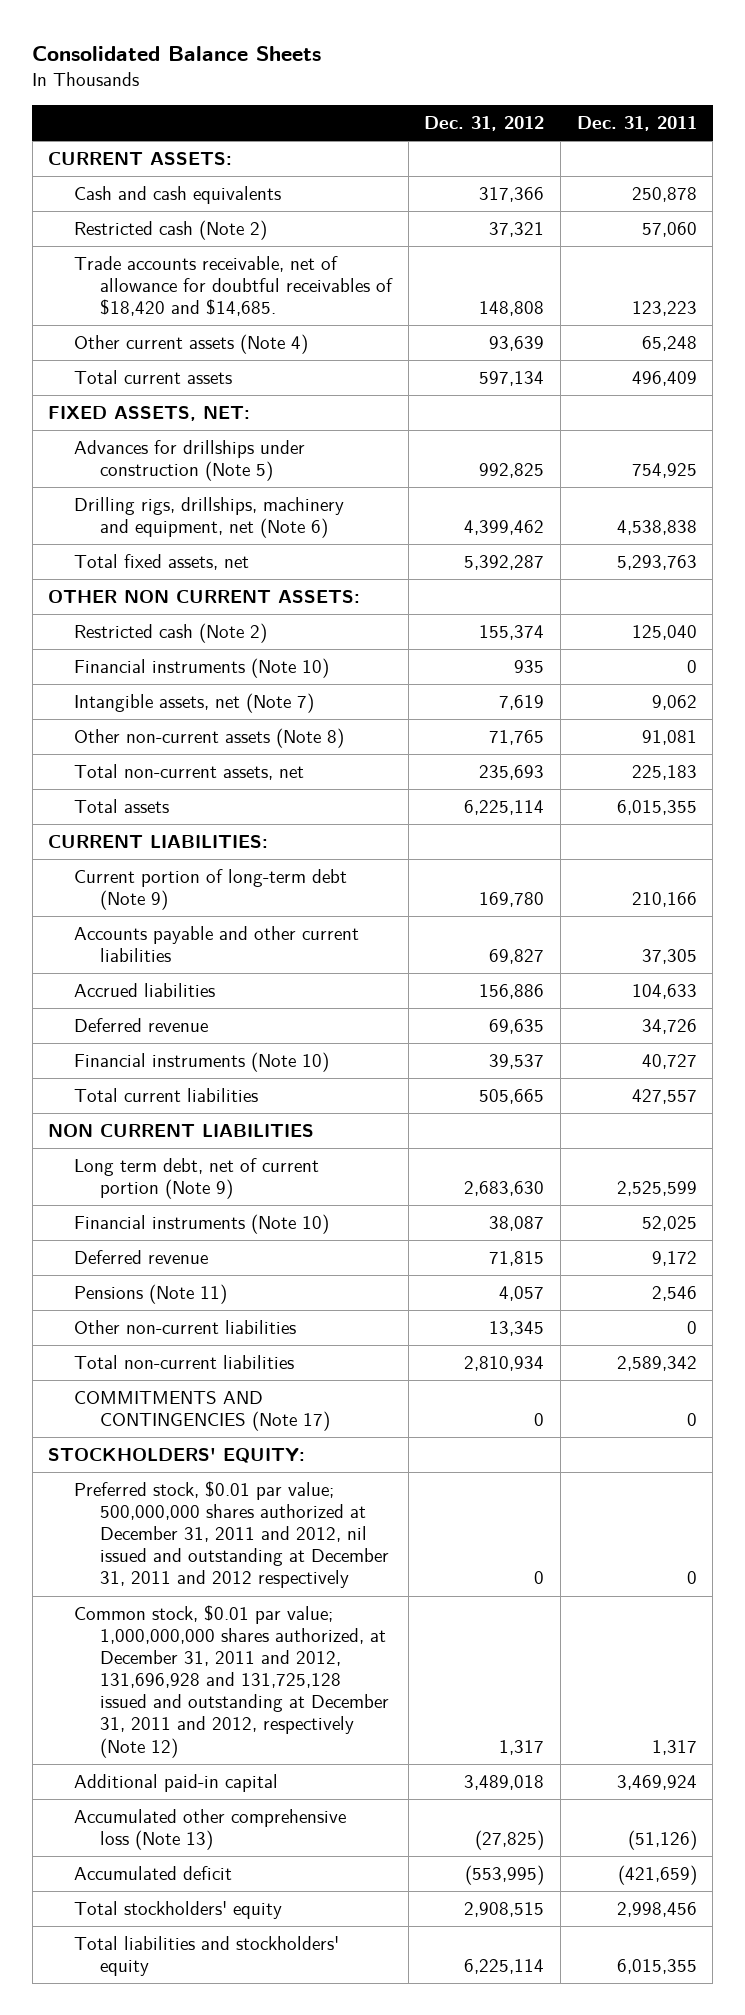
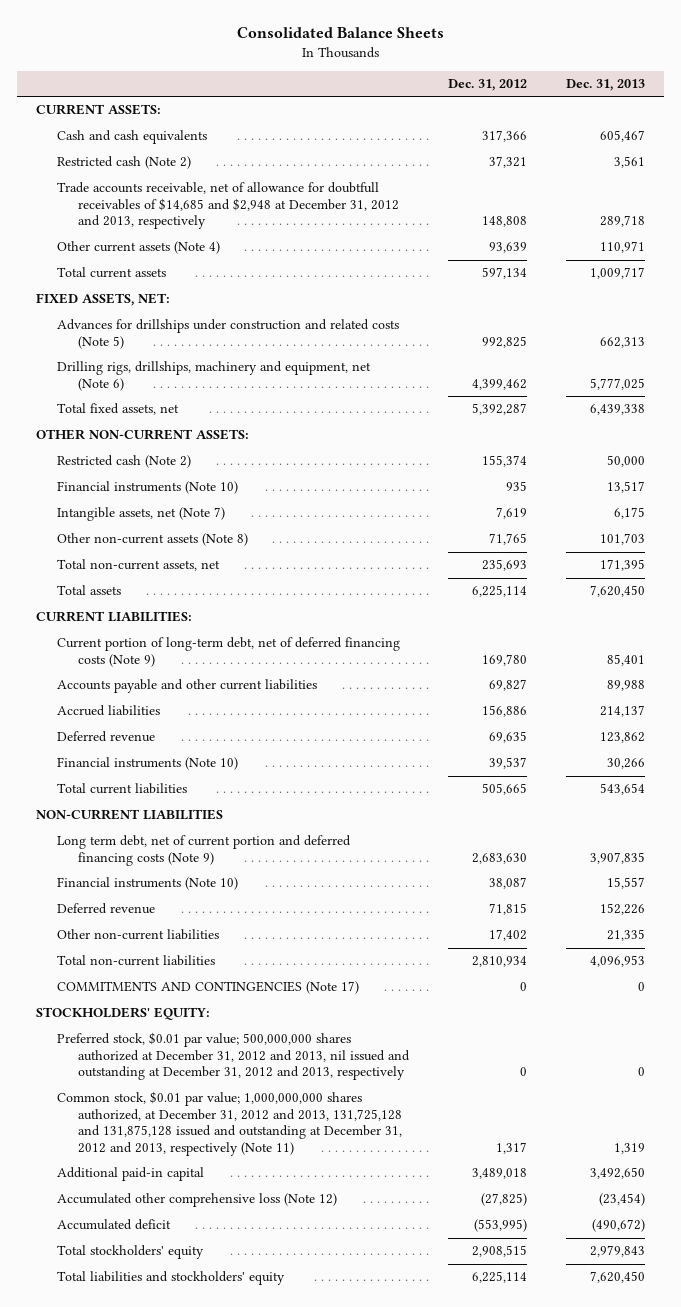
- | Dec. 31, 2012 | Dec. 31, 2011
+ | Dec. 31, 2012 | Dec. 31, 2013
- Trade accounts receivable, net of allowance for doubtful receivables of $18,420 and $14,685. | 148,808 | 123,223
+ Trade accounts receivable, net of allowance for doubtfull receivables of $14,685 and $2,948 at December 31, 2012 and 2013, respectively | 148,808 | 289,718
- Advances for drillships under construction (Note 5) | 992,825 | 754,925
+ Advances for drillships under construction and related costs (Note 5) | 992,825 | 662,313
- OTHER NON CURRENT ASSETS:
+ OTHER NON-CURRENT ASSETS:
- Current portion of long-term debt (Note 9) | 169,780 | 210,166
+ Current portion of long-term debt, net of deferred financing costs (Note 9) | 169,780 | 85,401
- NON CURRENT LIABILITIES
- Long term debt, net of current portion (Note 9) | 2,683,630 | 2,525,599
+ NON-CURRENT LIABILITIES
+ Long term debt, net of current portion and deferred financing costs (Note 9) | 2,683,630 | 3,907,835
- Pensions (Note 11) | 4,057 | 2,546
- Other non-current liabilities | 13,345 | 0
+ Other non-current liabilities | 17,402 | 21,335
- Preferred stock, $0.01 par value; 500,000,000 shares authorized at December 31, 2011 and 2012, nil issued and outstanding at December 31, 2011 and 2012 respectively | 0 | 0
- Common stock, $0.01 par value; 1,000,000,000 shares authorized, at December 31, 2011 and 2012, 131,696,928 and 131,725,128 issued and outstanding at December 31, 2011 and 2012, respectively (Note 12) | 1,317 | 1,317
+ Preferred stock, $0.01 par value; 500,000,000 shares authorized at December 31, 2012 and 2013, nil issued and outstanding at December 31, 2012 and 2013, respectively | 0 | 0
+ Common stock, $0.01 par value; 1,000,000,000 shares authorized, at December 31, 2012 and 2013, 131,725,128 and 131,875,128 issued and outstanding at December 31, 2012 and 2013, respectively (Note 11) | 1,317 | 1,319
- Accumulated other comprehensive loss (Note 13) | (27,825) | (51,126)
+ Accumulated other comprehensive loss (Note 12) | (27,825) | (23,454)

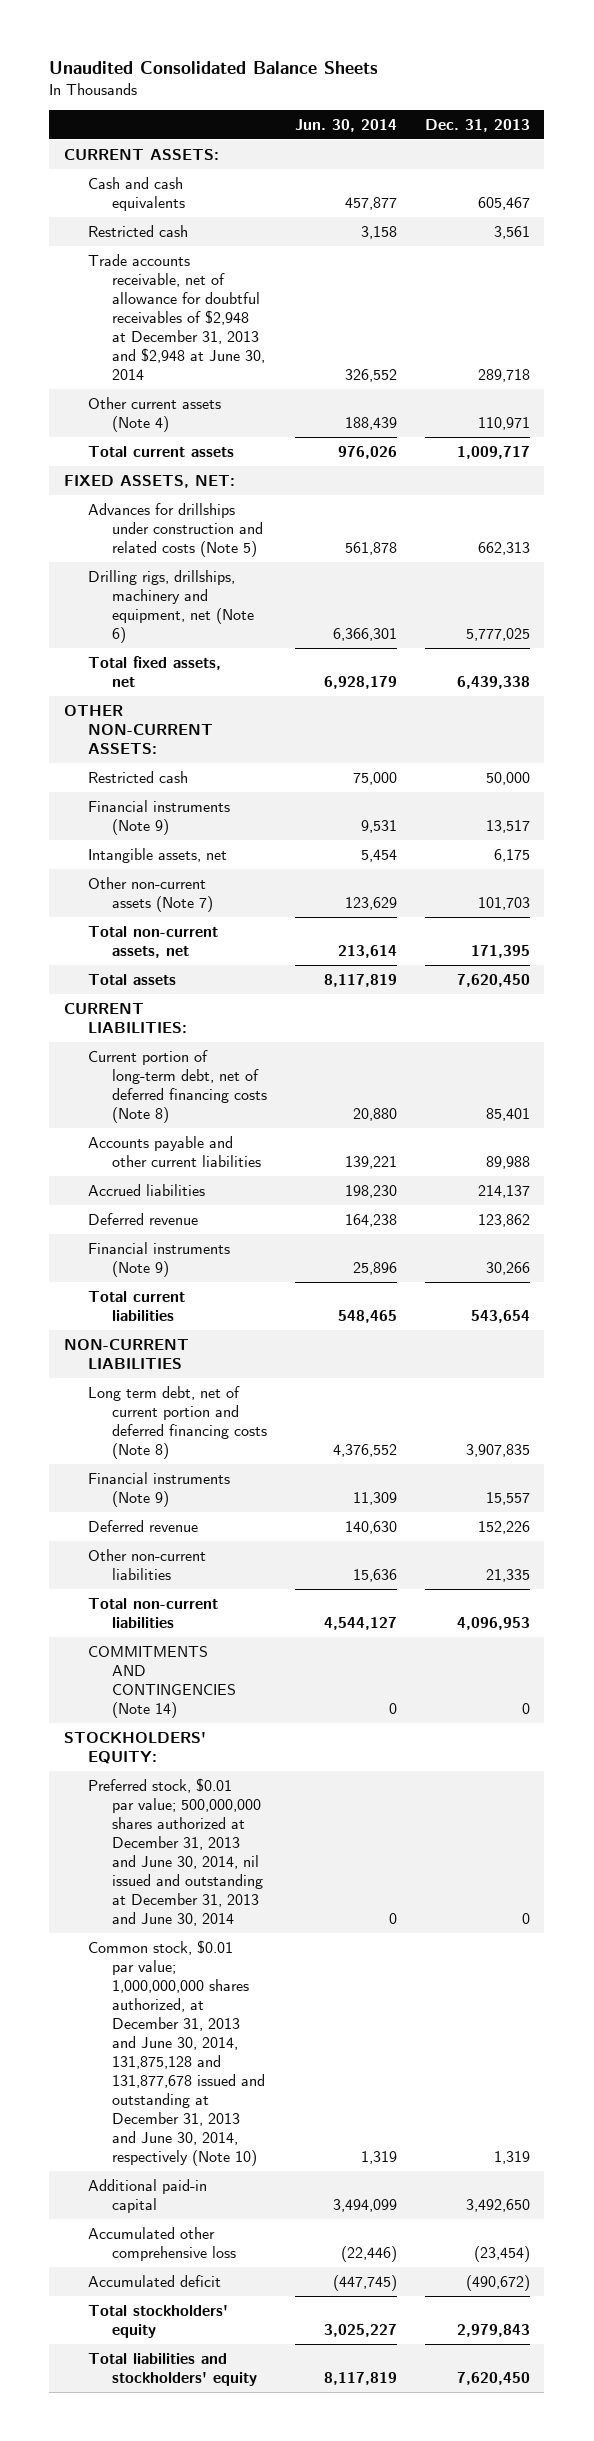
- Consolidated Balance Sheets
+ Unaudited Consolidated Balance Sheets
- | Dec. 31, 2012 | Dec. 31, 2013
+ | Jun. 30, 2014 | Dec. 31, 2013
- Restricted cash (Note 2) | 37,321 | 3,561
- Trade accounts receivable, net of allowance for doubtfull receivables of $14,685 and $2,948 at December 31, 2012 and 2013, respectively | 148,808 | 289,718
+ Restricted cash | 3,158 | 3,561
+ Trade accounts receivable, net of allowance for doubtful receivables of $2,948 at December 31, 2013 and $2,948 at June 30, 2014 | 326,552 | 289,718
- Restricted cash (Note 2) | 155,374 | 50,000
- Financial instruments (Note 10) | 935 | 13,517
- Intangible assets, net (Note 7) | 7,619 | 6,175
- Other non-current assets (Note 8) | 71,765 | 101,703
+ Restricted cash | 75,000 | 50,000
+ Financial instruments (Note 9) | 9,531 | 13,517
+ Intangible assets, net | 5,454 | 6,175
+ Other non-current assets (Note 7) | 123,629 | 101,703
- Current portion of long-term debt, net of deferred financing costs (Note 9) | 169,780 | 85,401
+ Current portion of long-term debt, net of deferred financing costs (Note 8) | 20,880 | 85,401
- Financial instruments (Note 10) | 39,537 | 30,266
+ Financial instruments (Note 9) | 25,896 | 30,266
- Long term debt, net of current portion and deferred financing costs (Note 9) | 2,683,630 | 3,907,835
- Financial instruments (Note 10) | 38,087 | 15,557
+ Long term debt, net of current portion and deferred financing costs (Note 8) | 4,376,552 | 3,907,835
+ Financial instruments (Note 9) | 11,309 | 15,557
- COMMITMENTS AND CONTINGENCIES (Note 17) | 0 | 0
+ COMMITMENTS AND CONTINGENCIES (Note 14) | 0 | 0
- Preferred stock, $0.01 par value; 500,000,000 shares authorized at December 31, 2012 and 2013, nil issued and outstanding at December 31, 2012 and 2013, respectively | 0 | 0
- Common stock, $0.01 par value; 1,000,000,000 shares authorized, at December 31, 2012 and 2013, 131,725,128 and 131,875,128 issued and outstanding at December 31, 2012 and 2013, respectively (Note 11) | 1,317 | 1,319
+ Preferred stock, $0.01 par value; 500,000,000 shares authorized at December 31, 2013 and June 30, 2014, nil issued and outstanding at December 31, 2013 and June 30, 2014 | 0 | 0
+ Common stock, $0.01 par value; 1,000,000,000 shares authorized, at December 31, 2013 and June 30, 2014, 131,875,128 and 131,877,678 issued and outstanding at December 31, 2013 and June 30, 2014, respectively (Note 10) | 1,319 | 1,319
- Accumulated other comprehensive loss (Note 12) | (27,825) | (23,454)
+ Accumulated other comprehensive loss | (22,446) | (23,454)

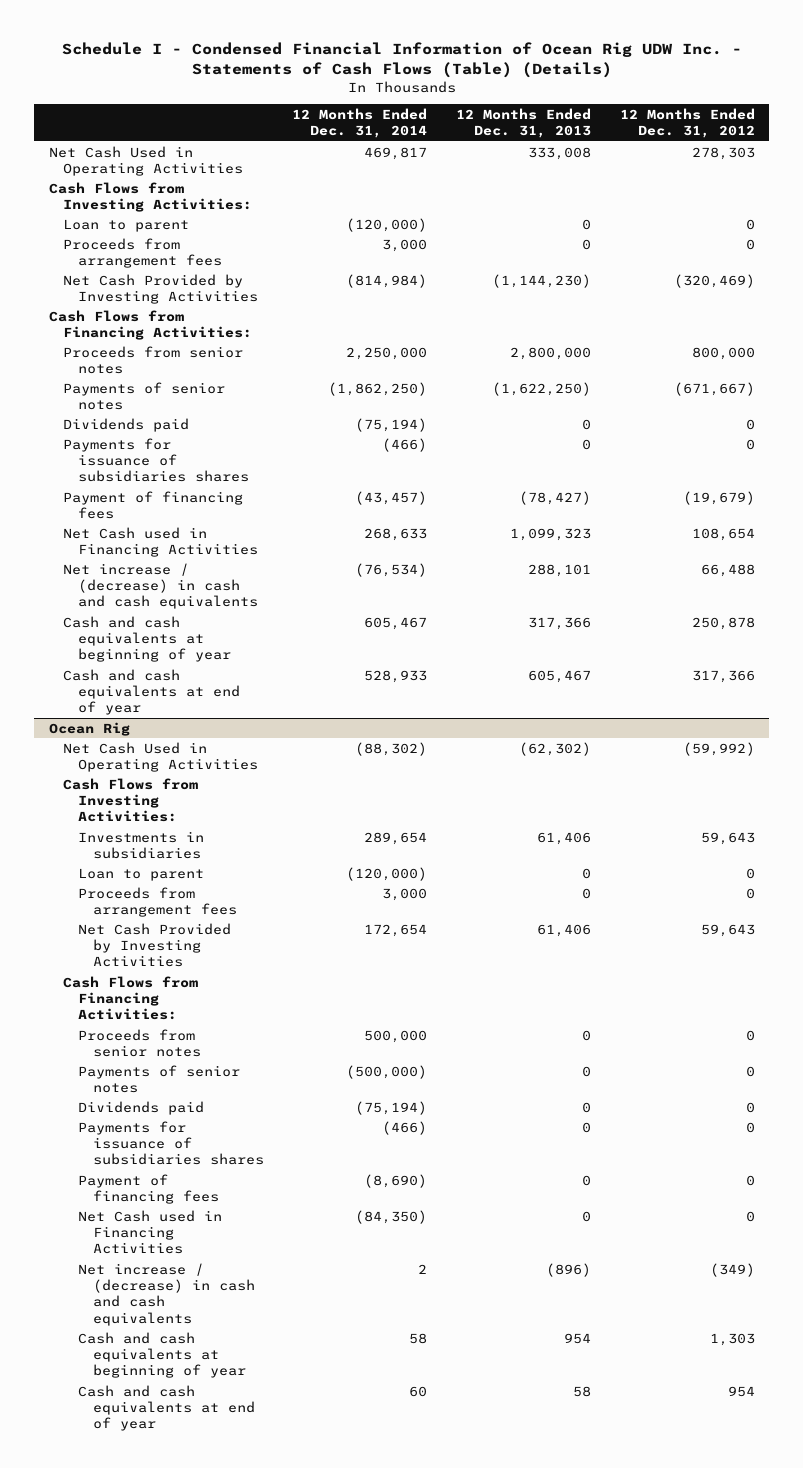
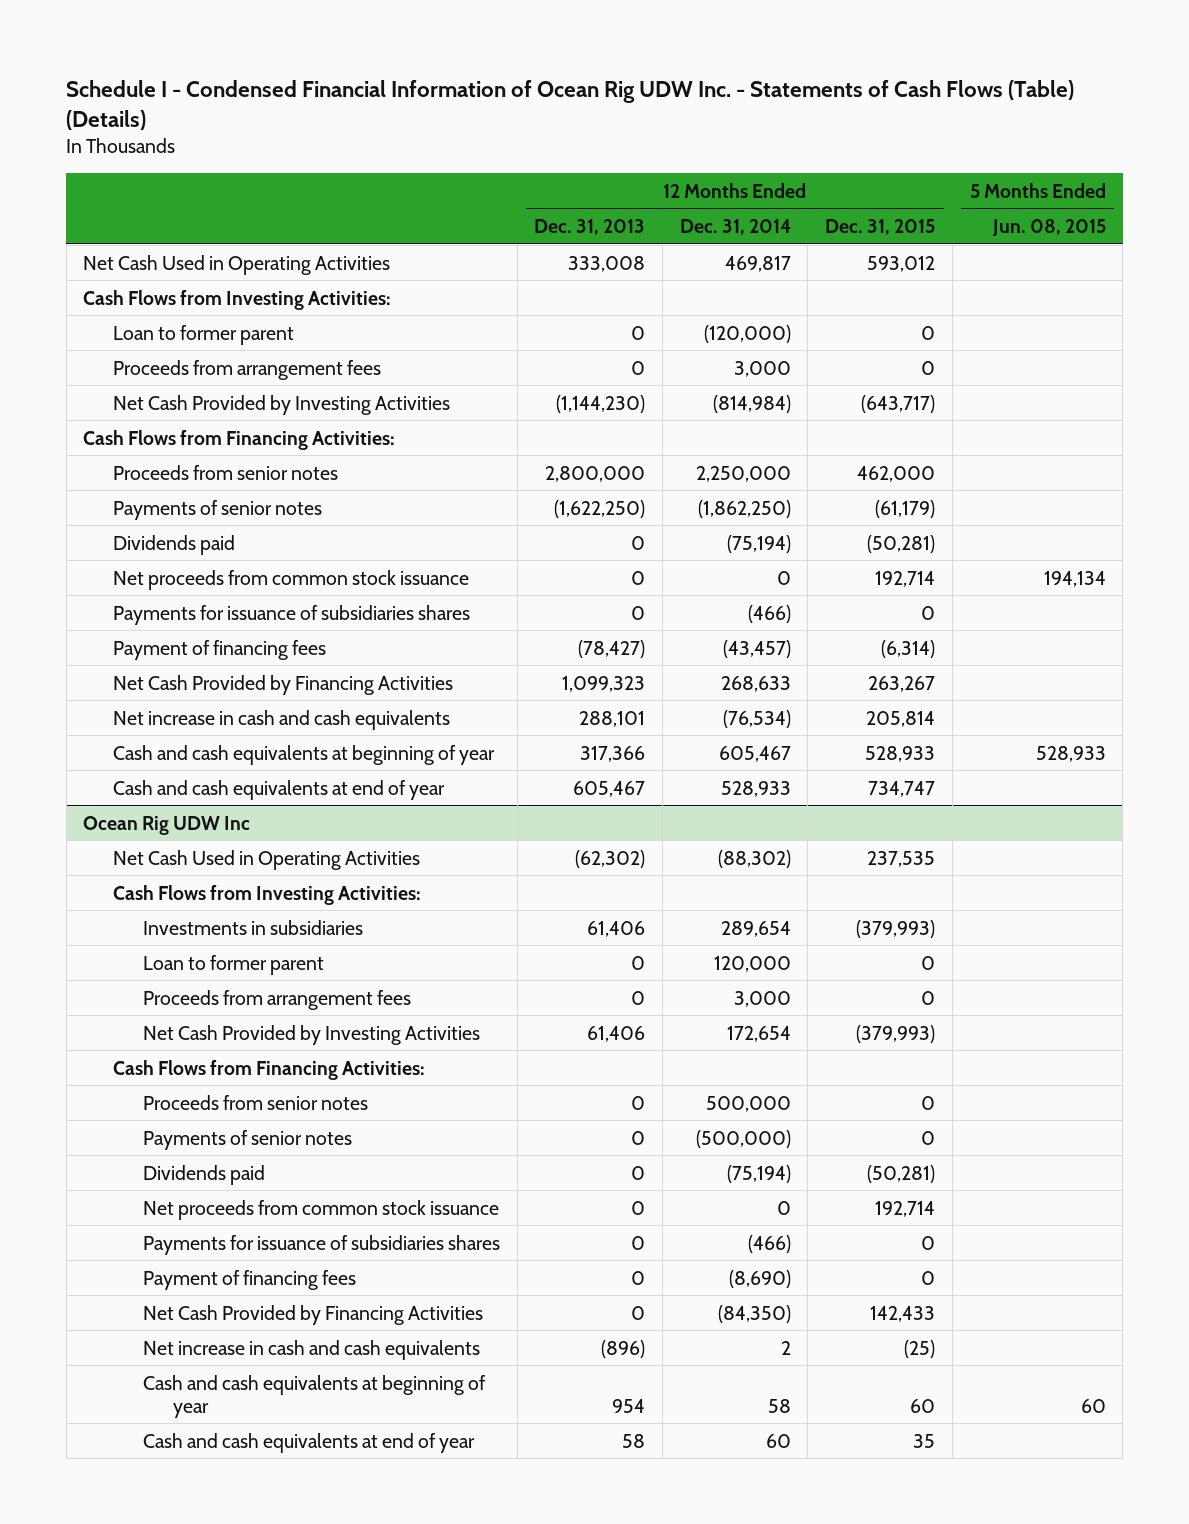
- | 12 Months Ended Dec. 31, 2014 | 12 Months Ended Dec. 31, 2013 | 12 Months Ended Dec. 31, 2012
+ | 12 Months Ended Dec. 31, 2013 | 12 Months Ended Dec. 31, 2014 | 12 Months Ended Dec. 31, 2015 | 5 Months Ended Jun. 08, 2015
- Loan to parent | (120,000) | 0 | 0
+ Loan to former parent | 0 | (120,000) | 0 |
+ Net proceeds from common stock issuance | 0 | 0 | 192,714 | 194,134
- Net Cash used in Financing Activities | 268,633 | 1,099,323 | 108,654
- Net increase / (decrease) in cash and cash equivalents | (76,534) | 288,101 | 66,488
+ Net Cash Provided by Financing Activities | 1,099,323 | 268,633 | 263,267 |
+ Net increase in cash and cash equivalents | 288,101 | (76,534) | 205,814 |
- Ocean Rig
+ Ocean Rig UDW Inc
- Loan to parent | (120,000) | 0 | 0
+ Loan to former parent | 0 | 120,000 | 0 |
+ Net proceeds from common stock issuance | 0 | 0 | 192,714 |
- Net Cash used in Financing Activities | (84,350) | 0 | 0
- Net increase / (decrease) in cash and cash equivalents | 2 | (896) | (349)
+ Net Cash Provided by Financing Activities | 0 | (84,350) | 142,433 |
+ Net increase in cash and cash equivalents | (896) | 2 | (25) |

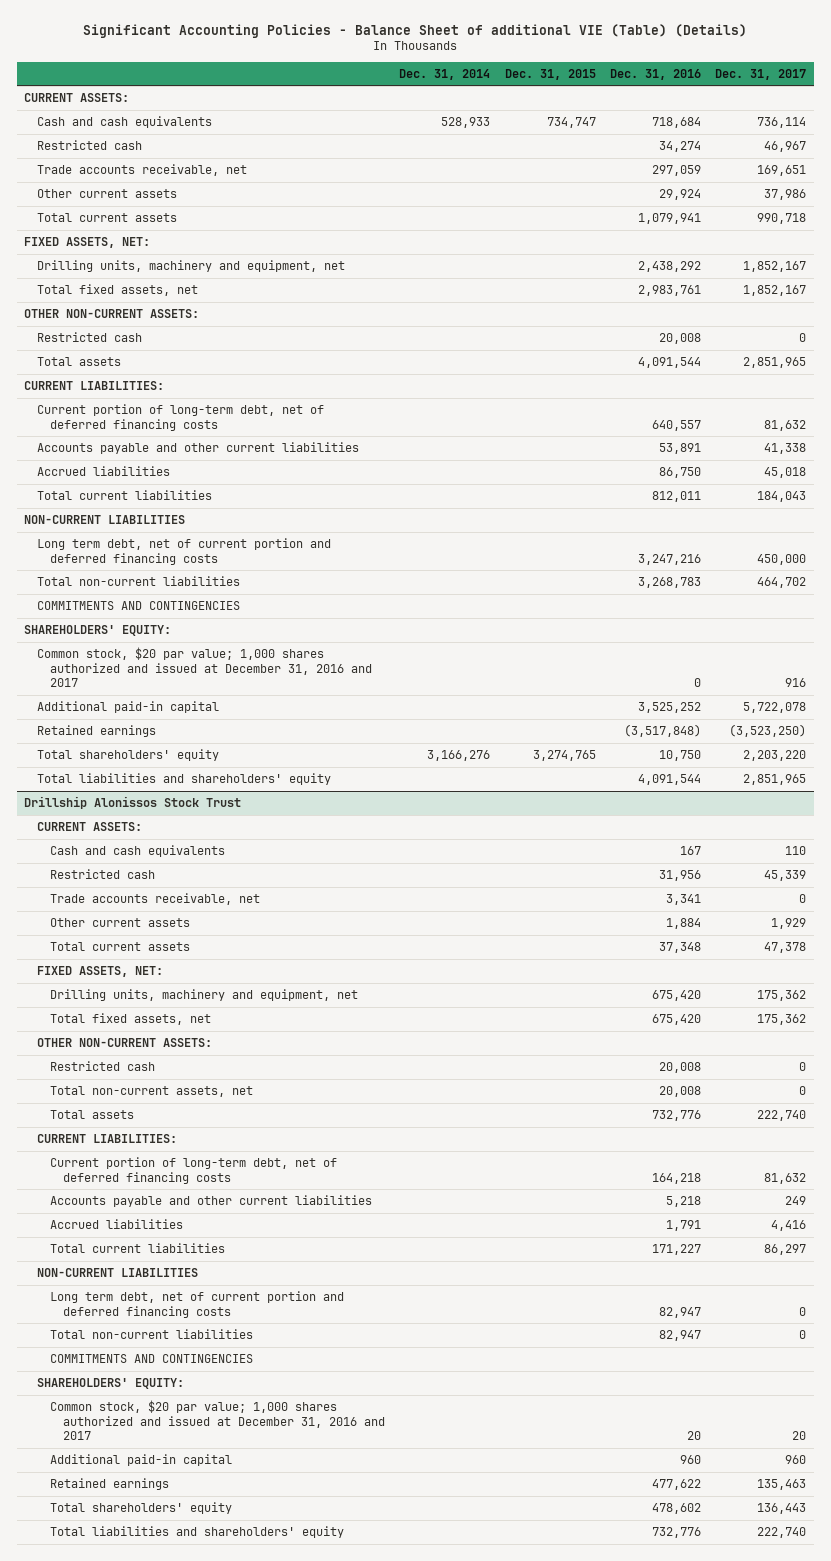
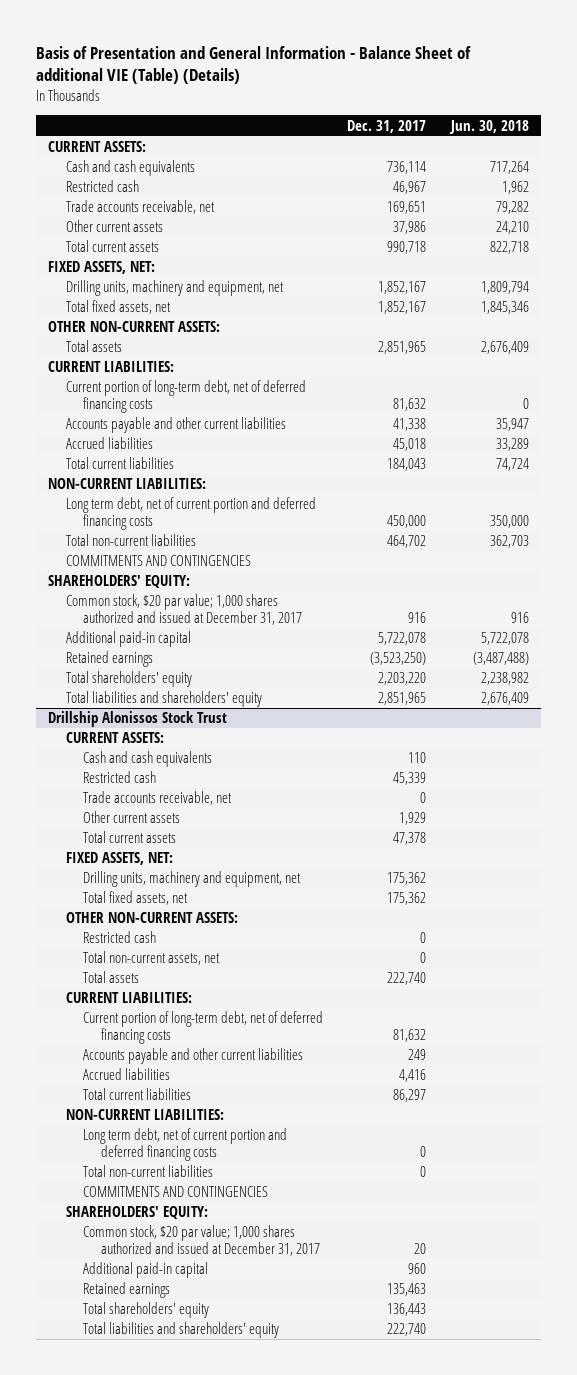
- Significant Accounting Policies - Balance Sheet of additional VIE (Table) (Details)
+ Basis of Presentation and General Information - Balance Sheet of additional VIE (Table) (Details)
- | Dec. 31, 2014 | Dec. 31, 2015 | Dec. 31, 2016 | Dec. 31, 2017
+ | Dec. 31, 2017 | Jun. 30, 2018
- Restricted cash | | | 20,008 | 0
- NON-CURRENT LIABILITIES
+ NON-CURRENT LIABILITIES:
- Common stock, $20 par value; 1,000 shares authorized and issued at December 31, 2016 and 2017 | | | 0 | 916
+ Common stock, $20 par value; 1,000 shares authorized and issued at December 31, 2017 | 916 | 916
@ Drillship Alonissos Stock Trust
- NON-CURRENT LIABILITIES
+ NON-CURRENT LIABILITIES:
- Common stock, $20 par value; 1,000 shares authorized and issued at December 31, 2016 and 2017 | | | 20 | 20
+ Common stock, $20 par value; 1,000 shares authorized and issued at December 31, 2017 | 20 |

